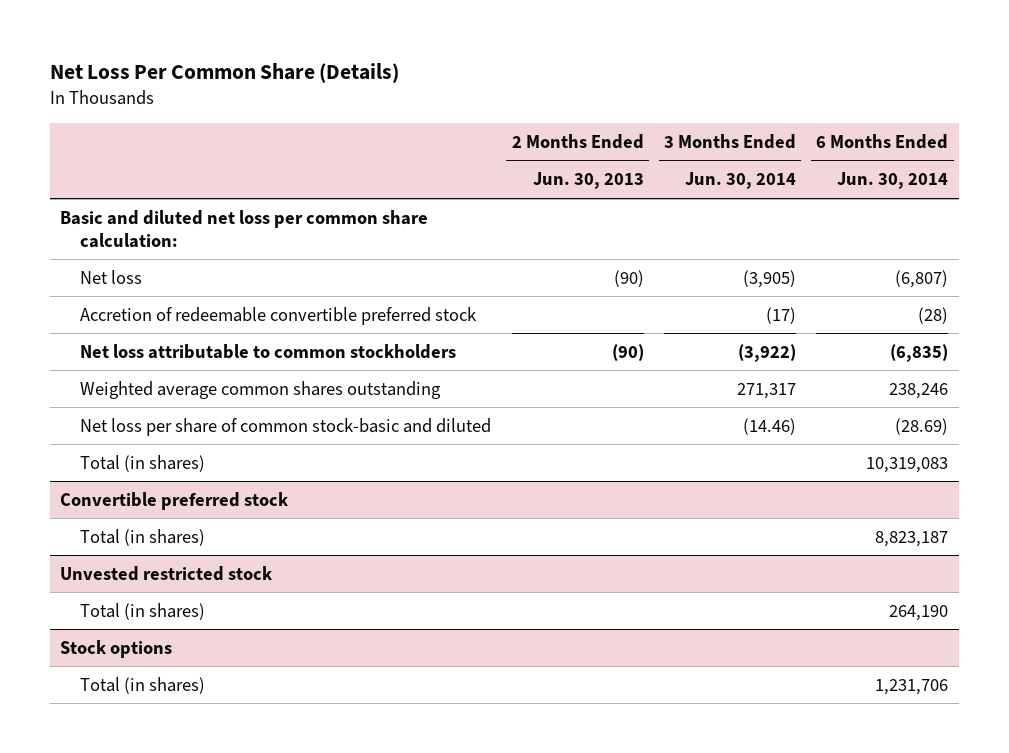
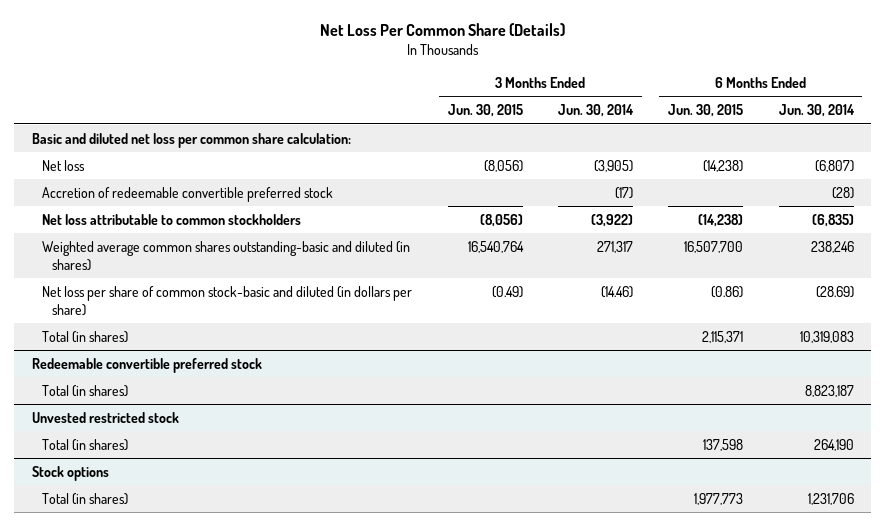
- | 2 Months Ended Jun. 30, 2013 | 3 Months Ended Jun. 30, 2014 | 6 Months Ended Jun. 30, 2014
+ | 3 Months Ended Jun. 30, 2015 | 3 Months Ended Jun. 30, 2014 | 6 Months Ended Jun. 30, 2015 | 6 Months Ended Jun. 30, 2014
- Weighted average common shares outstanding | | 271,317 | 238,246
- Net loss per share of common stock-basic and diluted | | (14.46) | (28.69)
+ Weighted average common shares outstanding-basic and diluted (in shares) | 16,540,764 | 271,317 | 16,507,700 | 238,246
+ Net loss per share of common stock-basic and diluted (in dollars per share) | (0.49) | (14.46) | (0.86) | (28.69)
- Convertible preferred stock
+ Redeemable convertible preferred stock

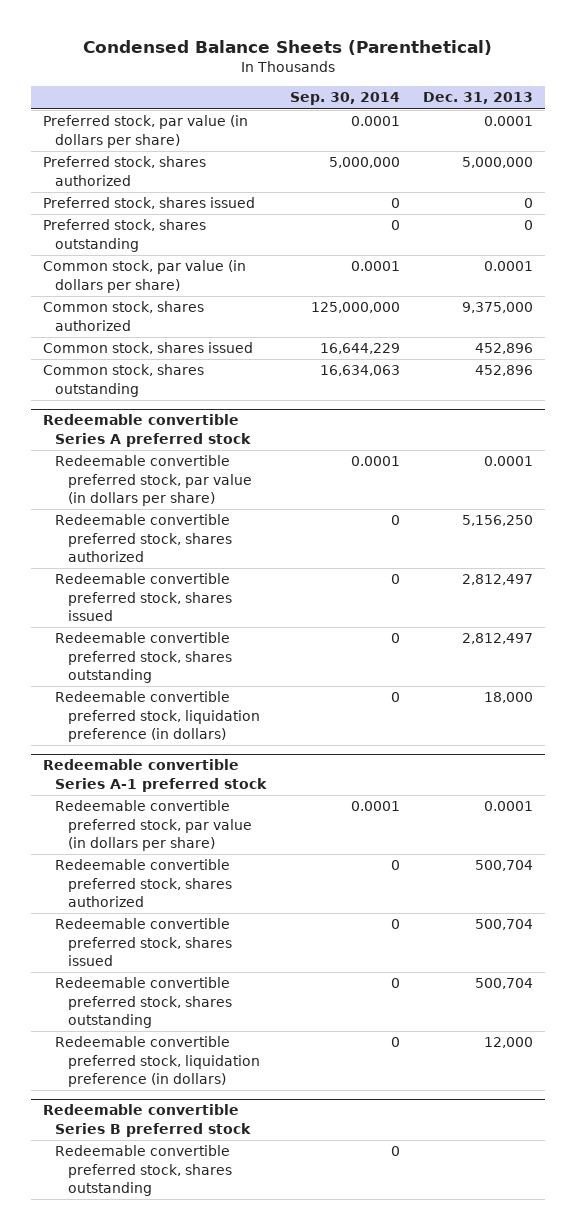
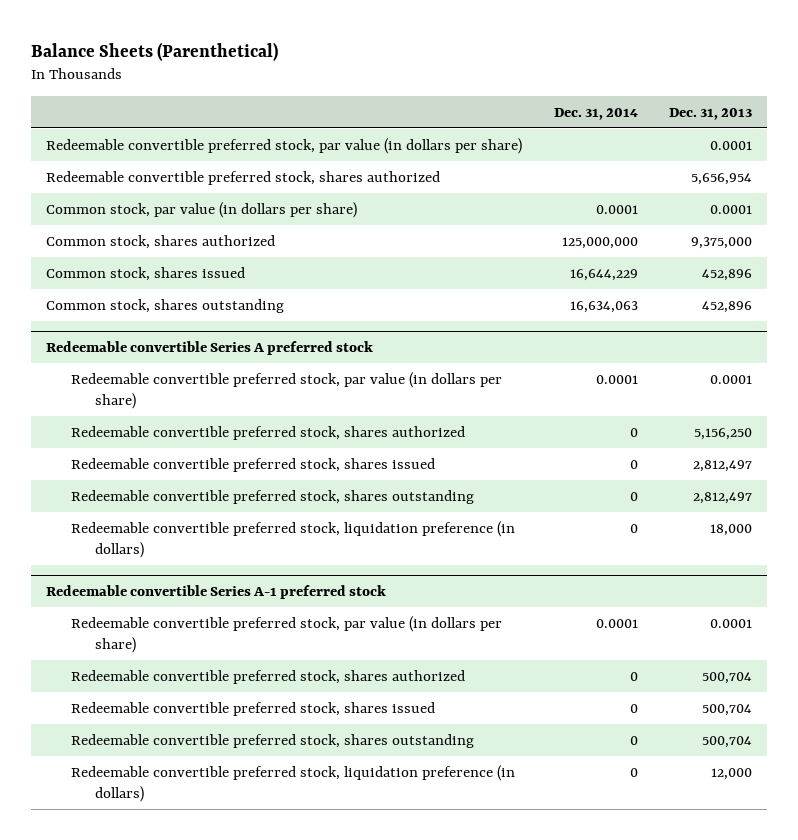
- Condensed Balance Sheets (Parenthetical)
+ Balance Sheets (Parenthetical)
- | Sep. 30, 2014 | Dec. 31, 2013
+ | Dec. 31, 2014 | Dec. 31, 2013
- Preferred stock, par value (in dollars per share) | 0.0001 | 0.0001
- Preferred stock, shares authorized | 5,000,000 | 5,000,000
- Preferred stock, shares issued | 0 | 0
- Preferred stock, shares outstanding | 0 | 0
+ Redeemable convertible preferred stock, par value (in dollars per share) | | 0.0001
+ Redeemable convertible preferred stock, shares authorized | | 5,656,954
- Redeemable convertible Series B preferred stock
- Redeemable convertible preferred stock, shares outstanding | 0 |

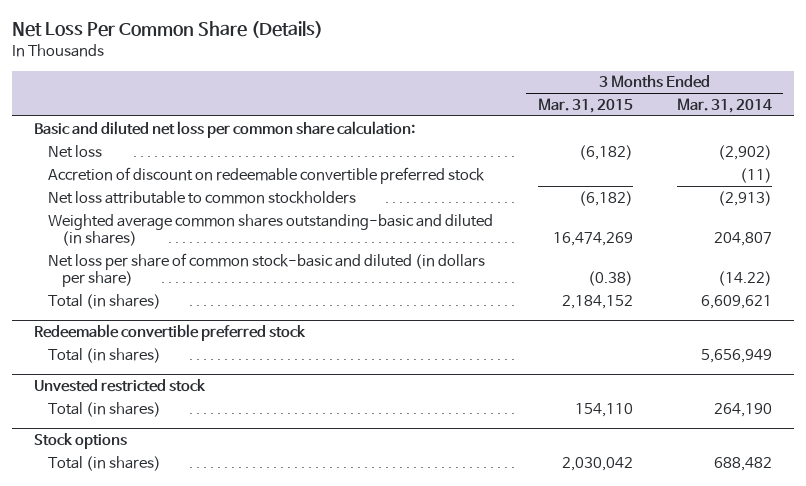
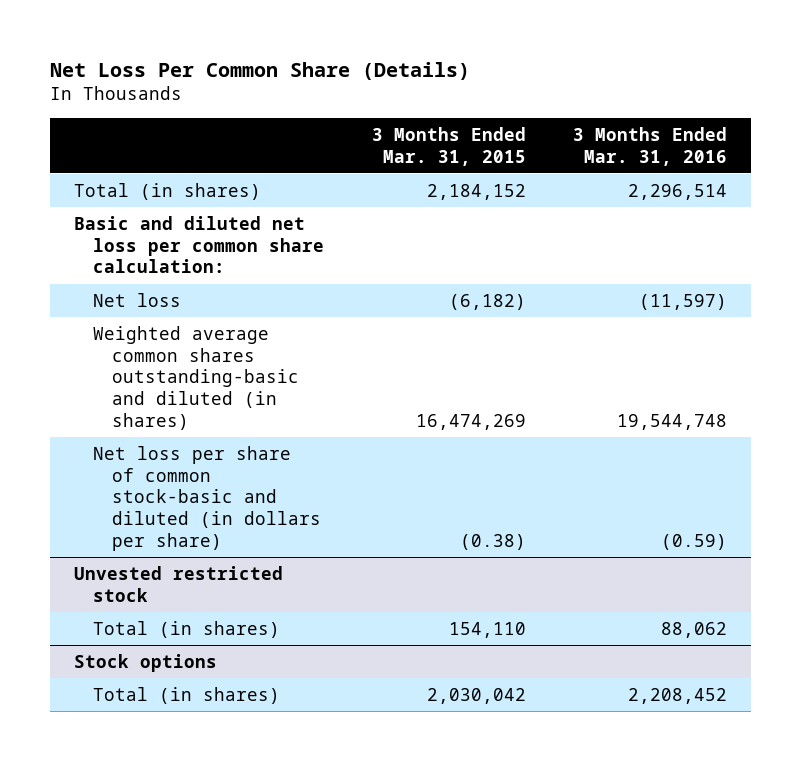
- | 3 Months Ended Mar. 31, 2015 | 3 Months Ended Mar. 31, 2014
+ | 3 Months Ended Mar. 31, 2015 | 3 Months Ended Mar. 31, 2016
moved up: Total (in shares) | 2,184,152 | 2,296,514
- Accretion of discount on redeemable convertible preferred stock | | (11)
- Net loss attributable to common stockholders | (6,182) | (2,913)
- Redeemable convertible preferred stock
- Total (in shares) | | 5,656,949

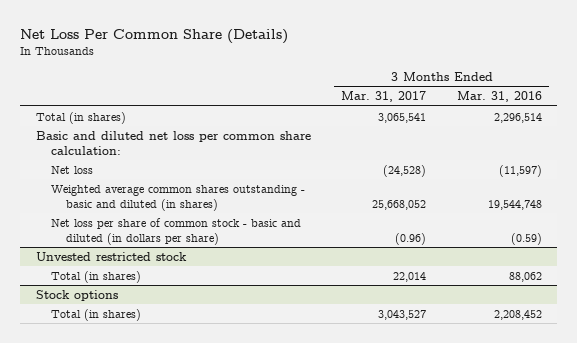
- | 3 Months Ended Mar. 31, 2015 | 3 Months Ended Mar. 31, 2016
+ | 3 Months Ended Mar. 31, 2017 | 3 Months Ended Mar. 31, 2016
- Weighted average common shares outstanding-basic and diluted (in shares) | 16,474,269 | 19,544,748
- Net loss per share of common stock-basic and diluted (in dollars per share) | (0.38) | (0.59)
+ Weighted average common shares outstanding - basic and diluted (in shares) | 25,668,052 | 19,544,748
+ Net loss per share of common stock - basic and diluted (in dollars per share) | (0.96) | (0.59)

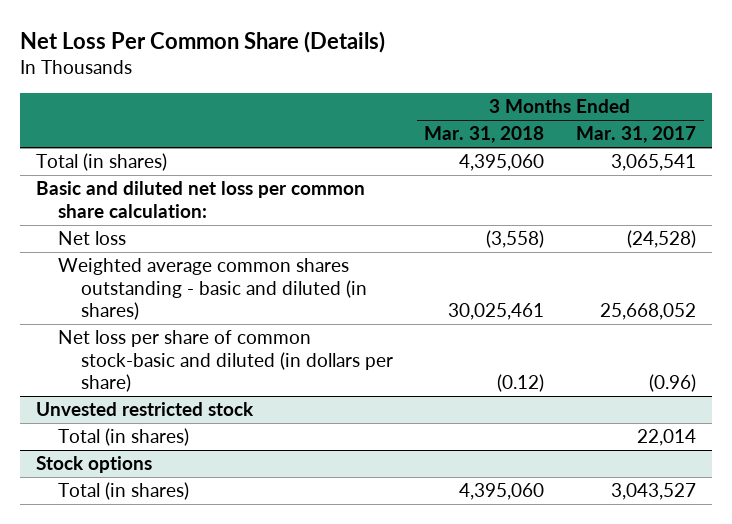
- | 3 Months Ended Mar. 31, 2017 | 3 Months Ended Mar. 31, 2016
+ | 3 Months Ended Mar. 31, 2018 | 3 Months Ended Mar. 31, 2017
- Net loss per share of common stock - basic and diluted (in dollars per share) | (0.96) | (0.59)
+ Net loss per share of common stock-basic and diluted (in dollars per share) | (0.12) | (0.96)

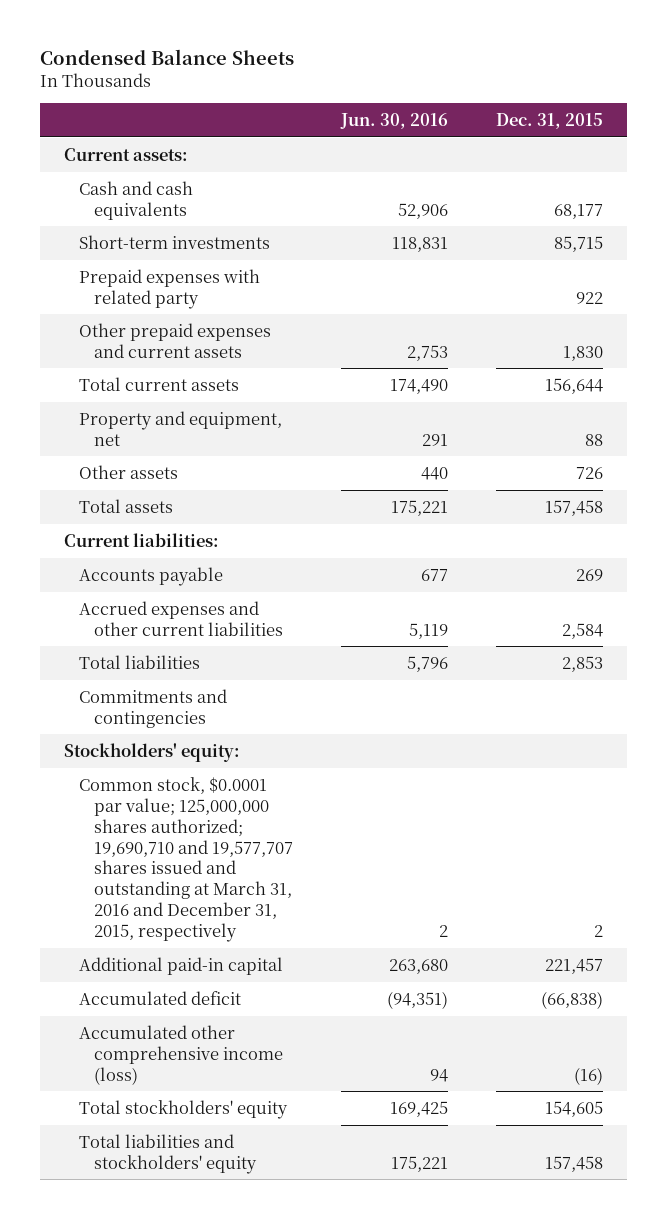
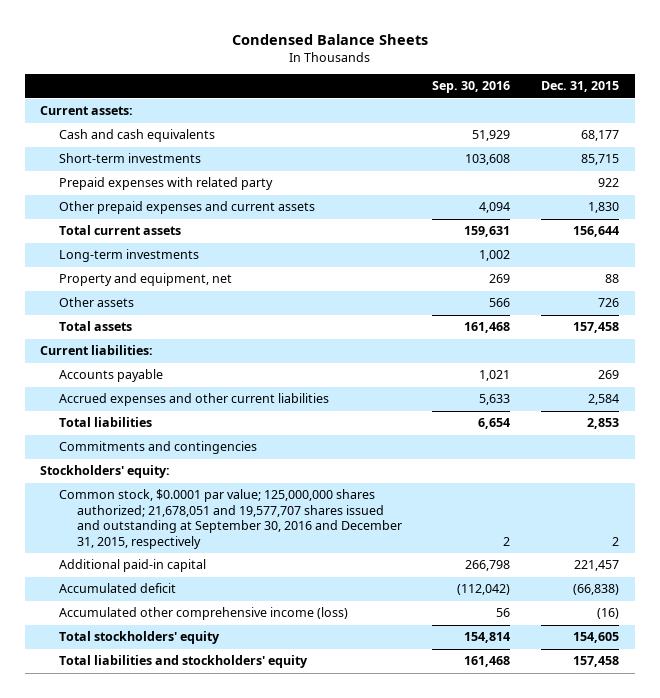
- | Jun. 30, 2016 | Dec. 31, 2015
+ | Sep. 30, 2016 | Dec. 31, 2015
+ Long-term investments | 1,002 |
- Common stock, $0.0001 par value; 125,000,000 shares authorized; 19,690,710 and 19,577,707 shares issued and outstanding at March 31, 2016 and December 31, 2015, respectively | 2 | 2
+ Common stock, $0.0001 par value; 125,000,000 shares authorized; 21,678,051 and 19,577,707 shares issued and outstanding at September 30, 2016 and December 31, 2015, respectively | 2 | 2

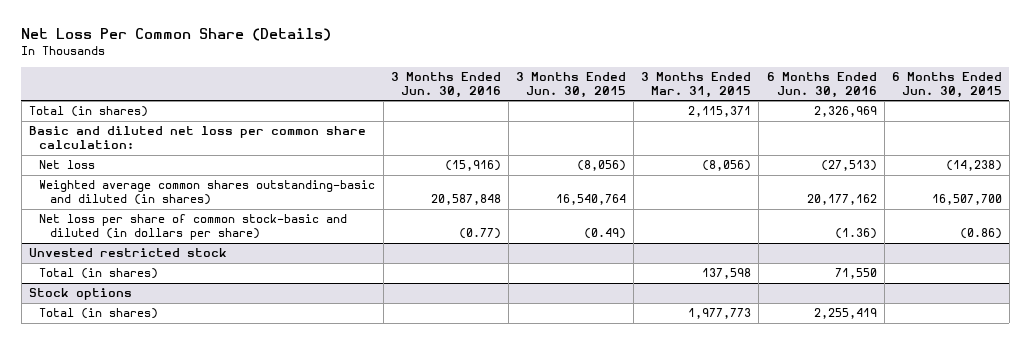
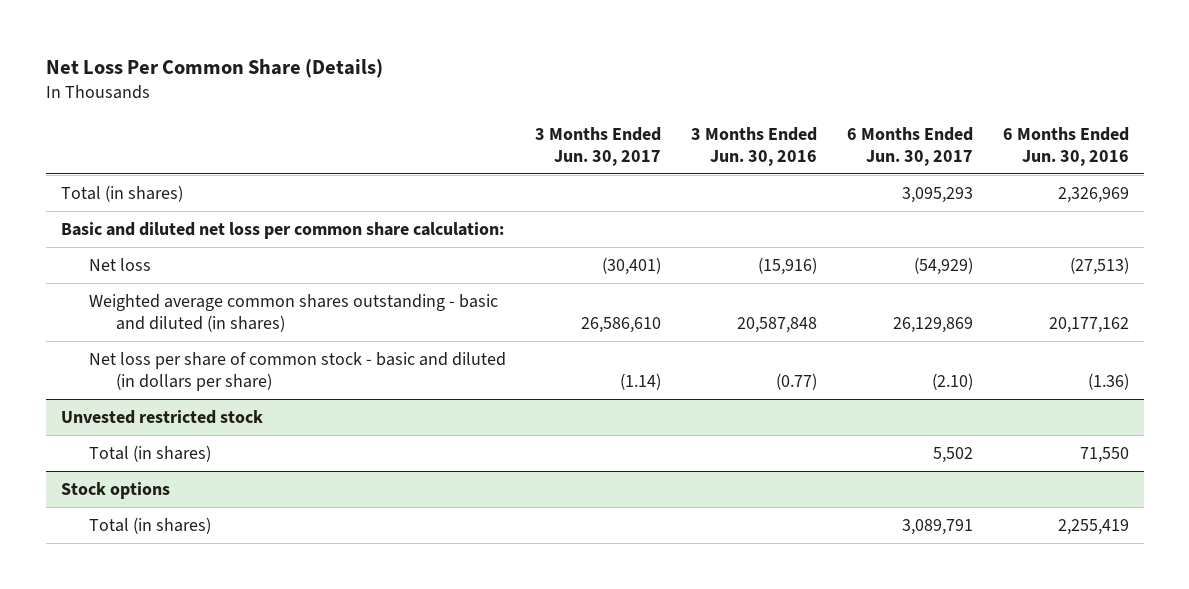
- | 3 Months Ended Jun. 30, 2016 | 3 Months Ended Jun. 30, 2015 | 3 Months Ended Mar. 31, 2015 | 6 Months Ended Jun. 30, 2016 | 6 Months Ended Jun. 30, 2015
+ | 3 Months Ended Jun. 30, 2017 | 3 Months Ended Jun. 30, 2016 | 6 Months Ended Jun. 30, 2017 | 6 Months Ended Jun. 30, 2016
- Weighted average common shares outstanding-basic and diluted (in shares) | 20,587,848 | 16,540,764 | | 20,177,162 | 16,507,700
- Net loss per share of common stock-basic and diluted (in dollars per share) | (0.77) | (0.49) | | (1.36) | (0.86)
+ Weighted average common shares outstanding - basic and diluted (in shares) | 26,586,610 | 20,587,848 | 26,129,869 | 20,177,162
+ Net loss per share of common stock - basic and diluted (in dollars per share) | (1.14) | (0.77) | (2.10) | (1.36)

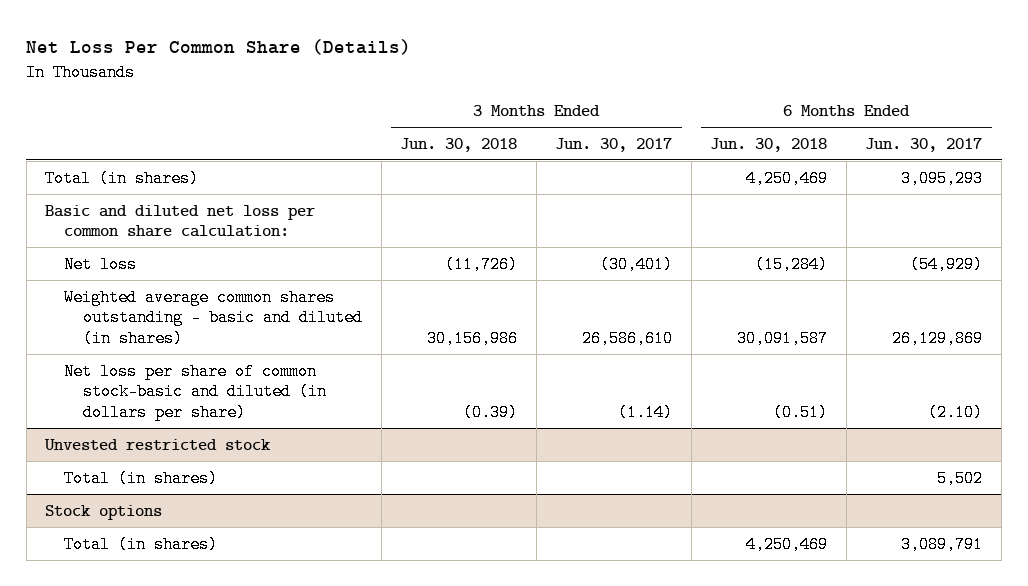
- | 3 Months Ended Jun. 30, 2017 | 3 Months Ended Jun. 30, 2016 | 6 Months Ended Jun. 30, 2017 | 6 Months Ended Jun. 30, 2016
+ | 3 Months Ended Jun. 30, 2018 | 3 Months Ended Jun. 30, 2017 | 6 Months Ended Jun. 30, 2018 | 6 Months Ended Jun. 30, 2017
- Net loss per share of common stock - basic and diluted (in dollars per share) | (1.14) | (0.77) | (2.10) | (1.36)
+ Net loss per share of common stock-basic and diluted (in dollars per share) | (0.39) | (1.14) | (0.51) | (2.10)

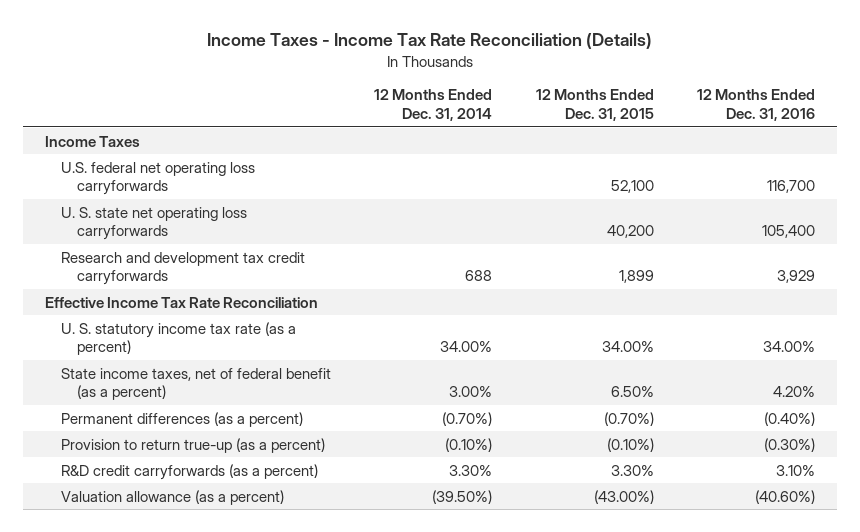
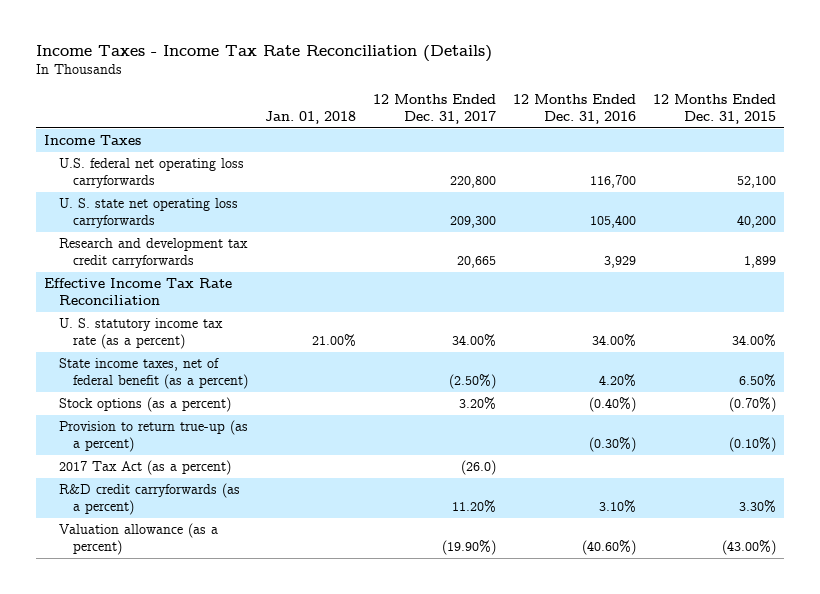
- | 12 Months Ended Dec. 31, 2014 | 12 Months Ended Dec. 31, 2015 | 12 Months Ended Dec. 31, 2016
+ | Jan. 01, 2018 | 12 Months Ended Dec. 31, 2017 | 12 Months Ended Dec. 31, 2016 | 12 Months Ended Dec. 31, 2015
- Permanent differences (as a percent) | (0.70%) | (0.70%) | (0.40%)
+ Stock options (as a percent) | | 3.20% | (0.40%) | (0.70%)
+ 2017 Tax Act (as a percent) | | (26.0) | |

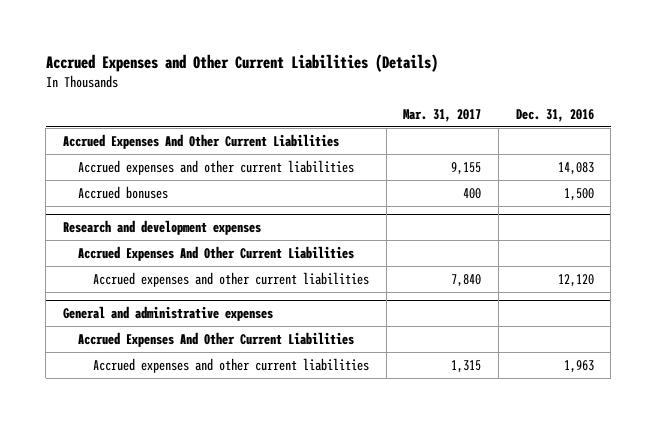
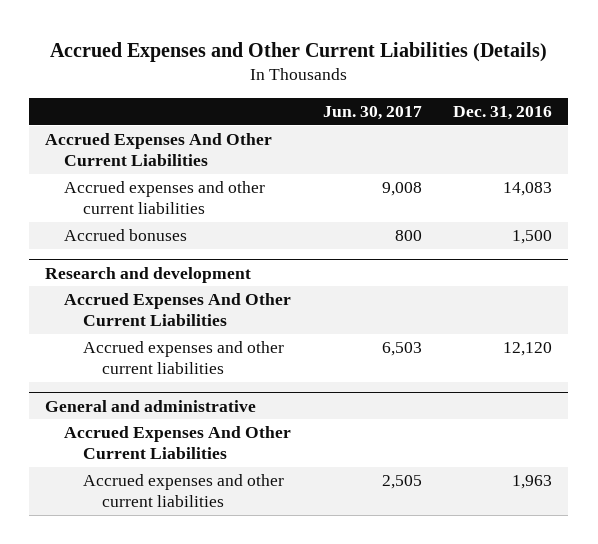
- | Mar. 31, 2017 | Dec. 31, 2016
+ | Jun. 30, 2017 | Dec. 31, 2016
- Research and development expenses
+ Research and development
- General and administrative expenses
+ General and administrative

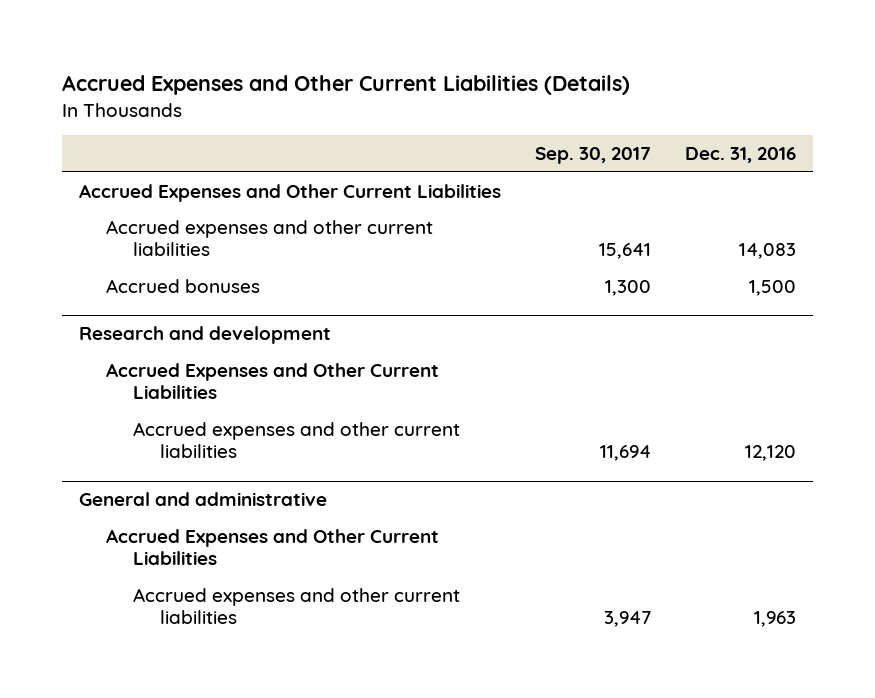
- | Jun. 30, 2017 | Dec. 31, 2016
+ | Sep. 30, 2017 | Dec. 31, 2016
- Accrued Expenses And Other Current Liabilities
+ Accrued Expenses and Other Current Liabilities
@ Research and development
- Accrued Expenses And Other Current Liabilities
+ Accrued Expenses and Other Current Liabilities
@ General and administrative
- Accrued Expenses And Other Current Liabilities
+ Accrued Expenses and Other Current Liabilities

